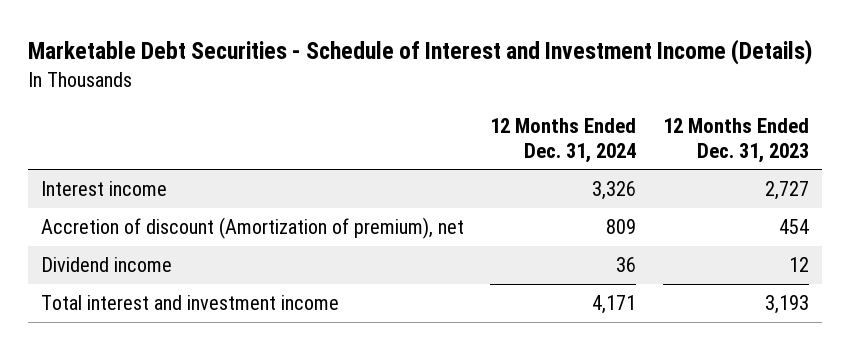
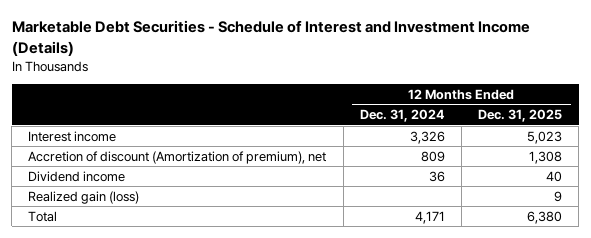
- | 12 Months Ended Dec. 31, 2024 | 12 Months Ended Dec. 31, 2023
+ | 12 Months Ended Dec. 31, 2024 | 12 Months Ended Dec. 31, 2025
- Total interest and investment income | 4,171 | 3,193
+ Realized gain (loss) | | 9
+ Total | 4,171 | 6,380

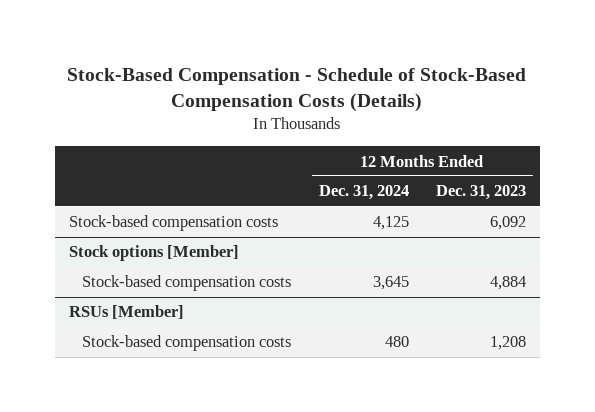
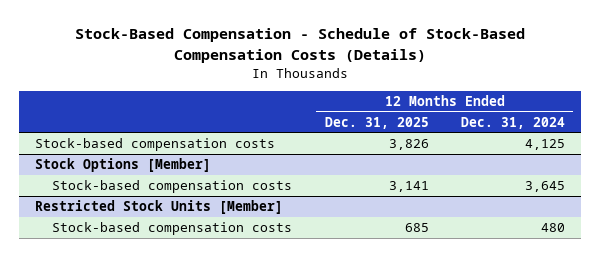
- | 12 Months Ended Dec. 31, 2024 | 12 Months Ended Dec. 31, 2023
+ | 12 Months Ended Dec. 31, 2025 | 12 Months Ended Dec. 31, 2024
- Stock options [Member]
+ Stock Options [Member]
- RSUs [Member]
+ Restricted Stock Units [Member]

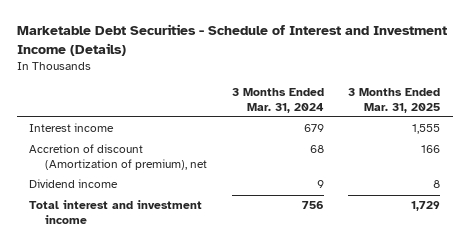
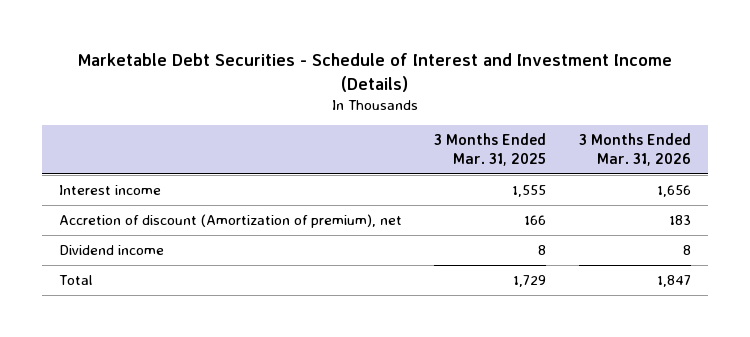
- | 3 Months Ended Mar. 31, 2024 | 3 Months Ended Mar. 31, 2025
+ | 3 Months Ended Mar. 31, 2025 | 3 Months Ended Mar. 31, 2026
- Total interest and investment income | 756 | 1,729
+ Total | 1,729 | 1,847

